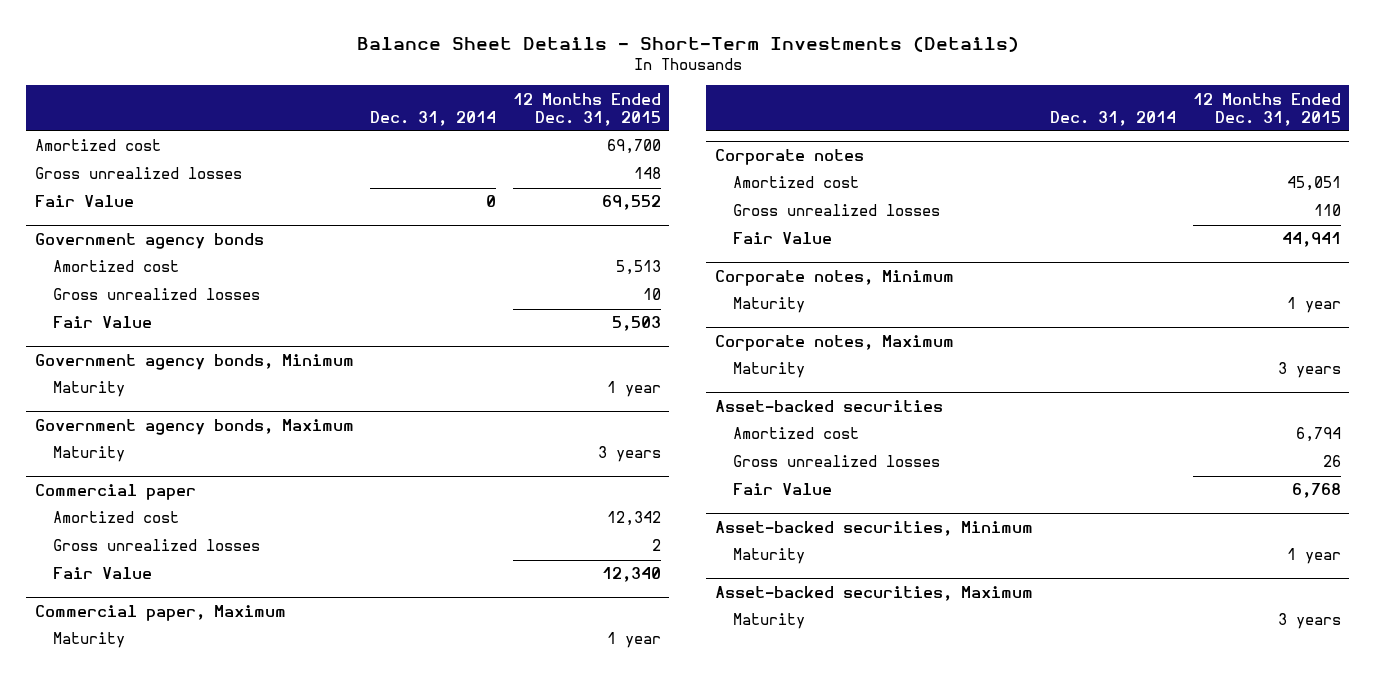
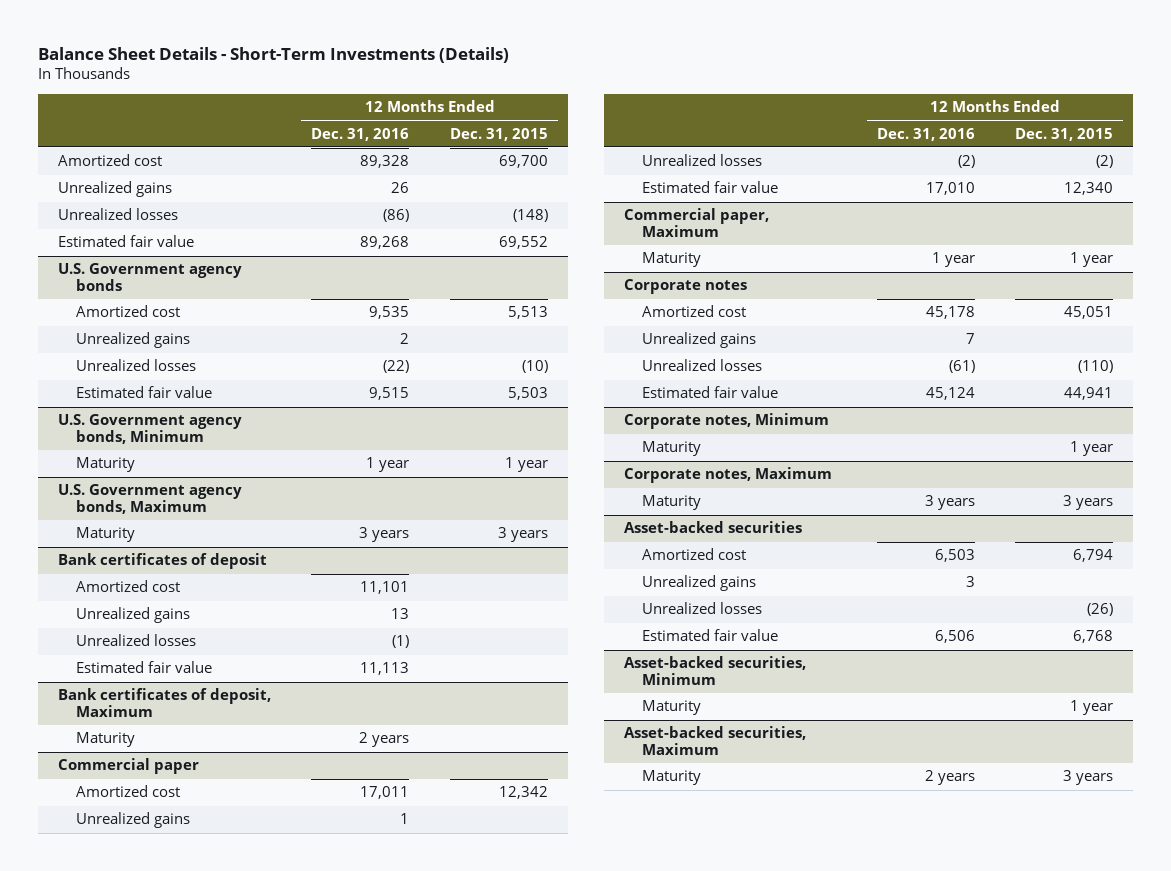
- | Dec. 31, 2014 | 12 Months Ended Dec. 31, 2015
+ | 12 Months Ended Dec. 31, 2016 | 12 Months Ended Dec. 31, 2015
- Gross unrealized losses | | 148
- Fair Value | 0 | 69,552
- Government agency bonds
+ Unrealized gains | 26 |
+ Unrealized losses | (86) | (148)
+ Estimated fair value | 89,268 | 69,552
+ U.S. Government agency bonds
- Gross unrealized losses | | 10
- Fair Value | | 5,503
- Government agency bonds, Minimum
+ Unrealized gains | 2 |
+ Unrealized losses | (22) | (10)
+ Estimated fair value | 9,515 | 5,503
+ U.S. Government agency bonds, Minimum
- Government agency bonds, Maximum
+ U.S. Government agency bonds, Maximum
+ Bank certificates of deposit
+ Amortized cost | 11,101 |
+ Unrealized gains | 13 |
+ Unrealized losses | (1) |
+ Estimated fair value | 11,113 |
+ Bank certificates of deposit, Maximum
+ Maturity | 2 years |
@ Commercial paper
- Gross unrealized losses | | 2
- Fair Value | | 12,340
+ Unrealized gains | 1 |
+ Unrealized losses | (2) | (2)
+ Estimated fair value | 17,010 | 12,340
@ Corporate notes
- Gross unrealized losses | | 110
- Fair Value | | 44,941
+ Unrealized gains | 7 |
+ Unrealized losses | (61) | (110)
+ Estimated fair value | 45,124 | 44,941
@ Asset-backed securities
- Gross unrealized losses | | 26
- Fair Value | | 6,768
+ Unrealized gains | 3 |
+ Unrealized losses | | (26)
+ Estimated fair value | 6,506 | 6,768

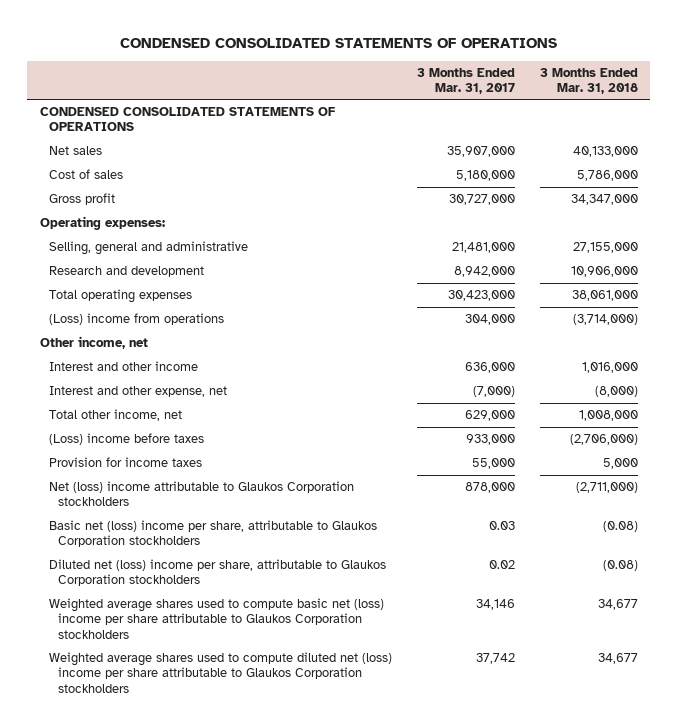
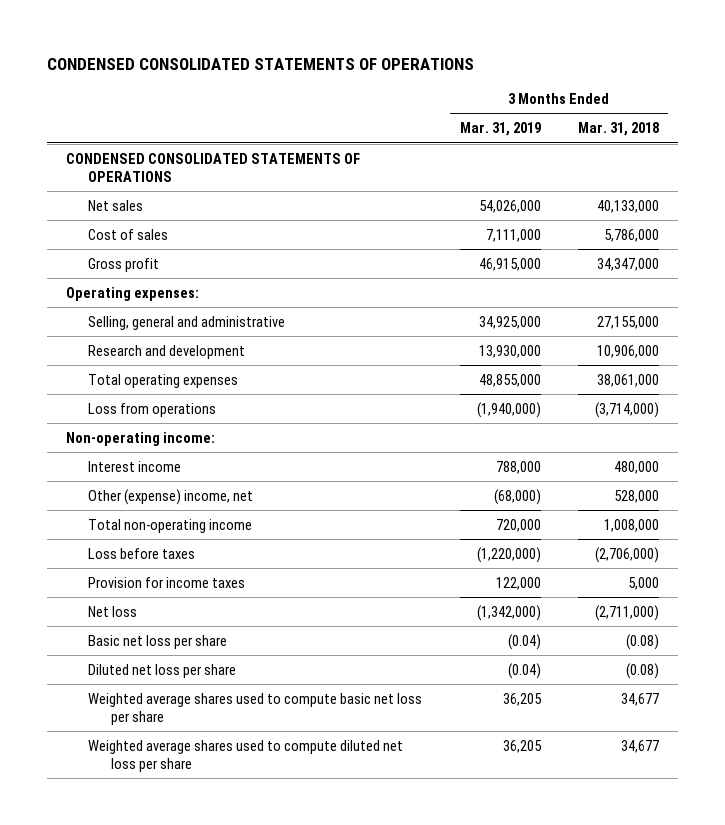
- | 3 Months Ended Mar. 31, 2017 | 3 Months Ended Mar. 31, 2018
+ | 3 Months Ended Mar. 31, 2019 | 3 Months Ended Mar. 31, 2018
- (Loss) income from operations | 304,000 | (3,714,000)
- Other income, net
- Interest and other income | 636,000 | 1,016,000
- Interest and other expense, net | (7,000) | (8,000)
- Total other income, net | 629,000 | 1,008,000
- (Loss) income before taxes | 933,000 | (2,706,000)
+ Loss from operations | (1,940,000) | (3,714,000)
+ Non-operating income:
+ Interest income | 788,000 | 480,000
+ Other (expense) income, net | (68,000) | 528,000
+ Total non-operating income | 720,000 | 1,008,000
+ Loss before taxes | (1,220,000) | (2,706,000)
- Net (loss) income attributable to Glaukos Corporation stockholders | 878,000 | (2,711,000)
- Basic net (loss) income per share, attributable to Glaukos Corporation stockholders | 0.03 | (0.08)
- Diluted net (loss) income per share, attributable to Glaukos Corporation stockholders | 0.02 | (0.08)
- Weighted average shares used to compute basic net (loss) income per share attributable to Glaukos Corporation stockholders | 34,146 | 34,677
- Weighted average shares used to compute diluted net (loss) income per share attributable to Glaukos Corporation stockholders | 37,742 | 34,677
+ Net loss | (1,342,000) | (2,711,000)
+ Basic net loss per share | (0.04) | (0.08)
+ Diluted net loss per share | (0.04) | (0.08)
+ Weighted average shares used to compute basic net loss per share | 36,205 | 34,677
+ Weighted average shares used to compute diluted net loss per share | 36,205 | 34,677

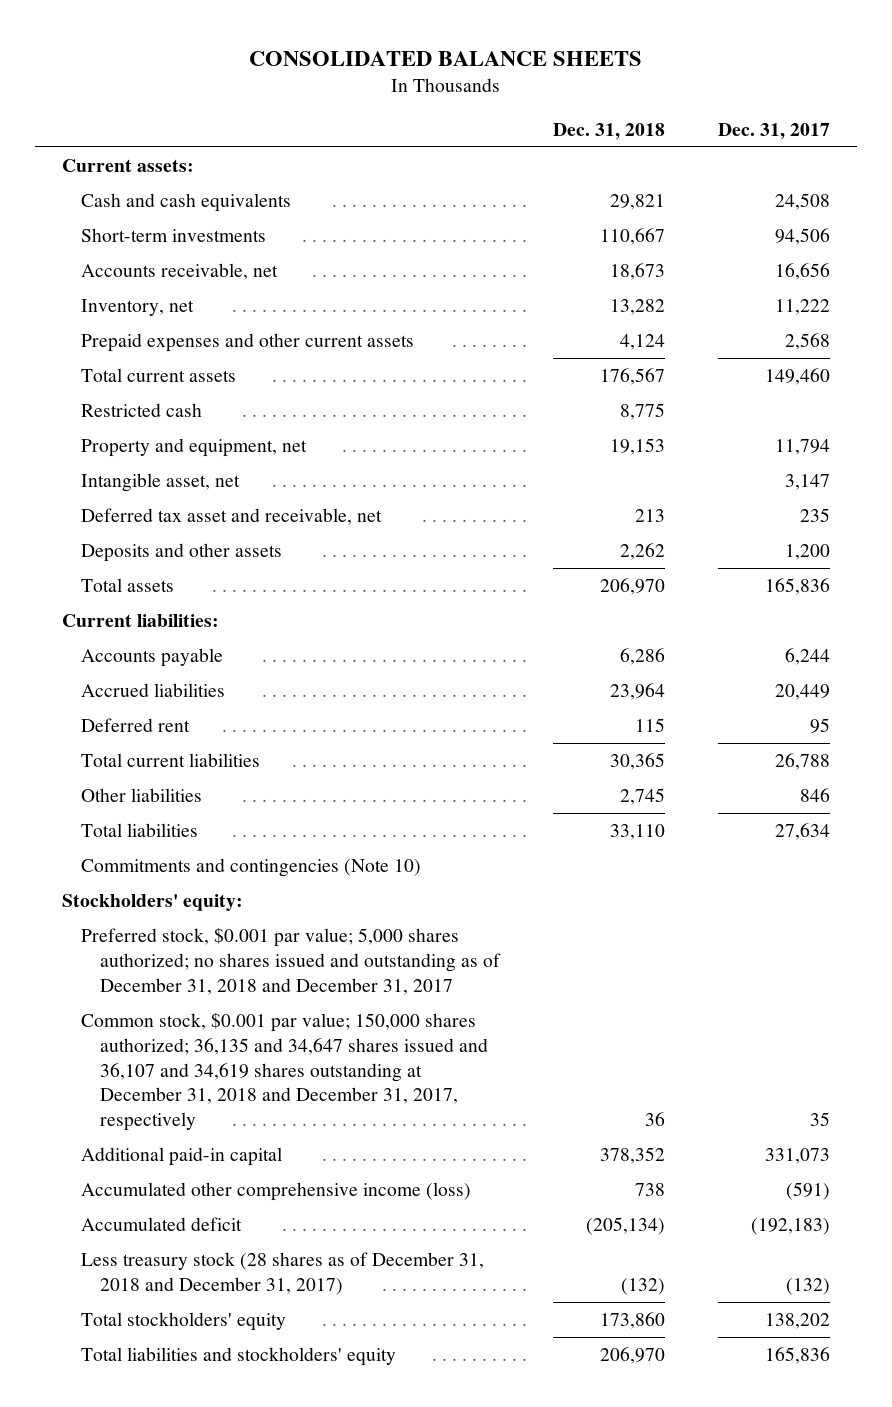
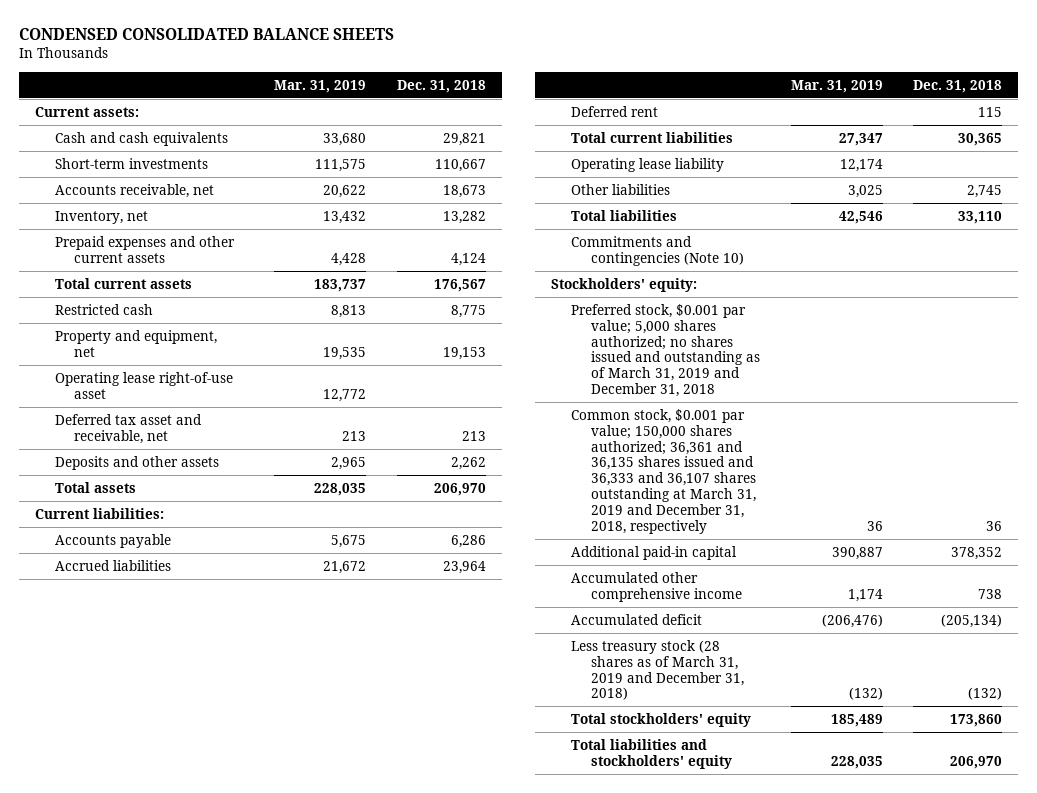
- CONSOLIDATED BALANCE SHEETS
+ CONDENSED CONSOLIDATED BALANCE SHEETS
- | Dec. 31, 2018 | Dec. 31, 2017
+ | Mar. 31, 2019 | Dec. 31, 2018
- Intangible asset, net | | 3,147
+ Operating lease right-of-use asset | 12,772 |
+ Operating lease liability | 12,174 |
- Preferred stock, $0.001 par value; 5,000 shares authorized; no shares issued and outstanding as of December 31, 2018 and December 31, 2017
- Common stock, $0.001 par value; 150,000 shares authorized; 36,135 and 34,647 shares issued and 36,107 and 34,619 shares outstanding at December 31, 2018 and December 31, 2017, respectively | 36 | 35
+ Preferred stock, $0.001 par value; 5,000 shares authorized; no shares issued and outstanding as of March 31, 2019 and December 31, 2018
+ Common stock, $0.001 par value; 150,000 shares authorized; 36,361 and 36,135 shares issued and 36,333 and 36,107 shares outstanding at March 31, 2019 and December 31, 2018, respectively | 36 | 36
- Accumulated other comprehensive income (loss) | 738 | (591)
+ Accumulated other comprehensive income | 1,174 | 738
- Less treasury stock (28 shares as of December 31, 2018 and December 31, 2017) | (132) | (132)
+ Less treasury stock (28 shares as of March 31, 2019 and December 31, 2018) | (132) | (132)

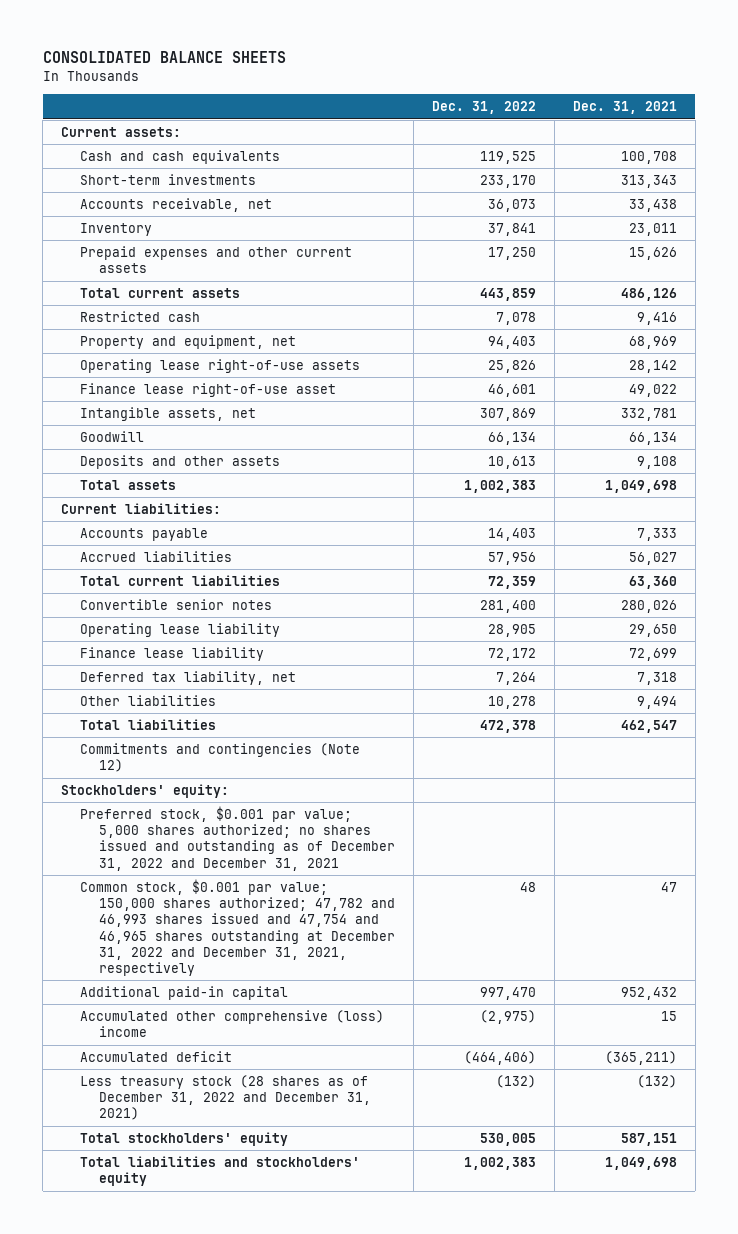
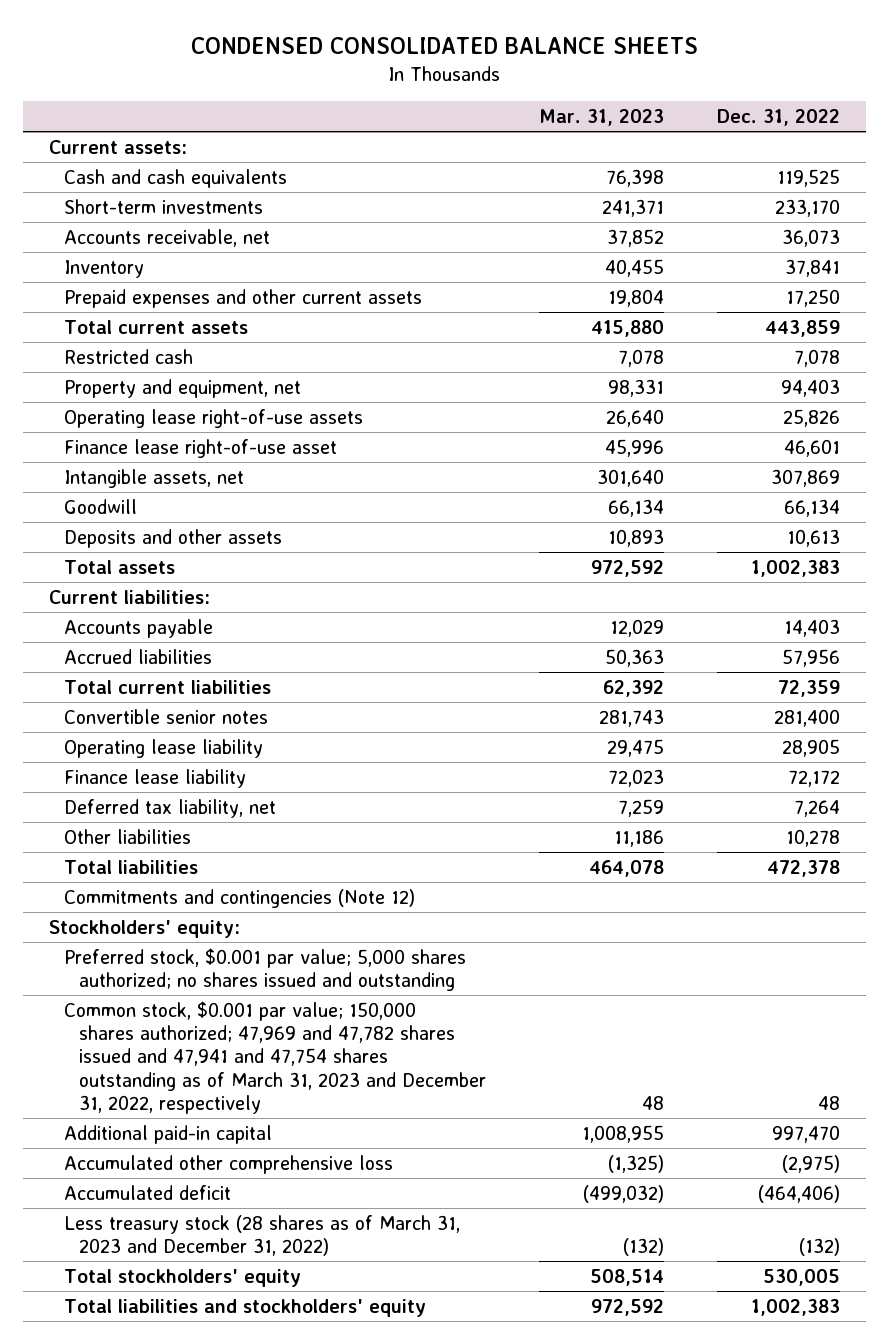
- CONSOLIDATED BALANCE SHEETS
+ CONDENSED CONSOLIDATED BALANCE SHEETS
- | Dec. 31, 2022 | Dec. 31, 2021
+ | Mar. 31, 2023 | Dec. 31, 2022
- Preferred stock, $0.001 par value; 5,000 shares authorized; no shares issued and outstanding as of December 31, 2022 and December 31, 2021
- Common stock, $0.001 par value; 150,000 shares authorized; 47,782 and 46,993 shares issued and 47,754 and 46,965 shares outstanding at December 31, 2022 and December 31, 2021, respectively | 48 | 47
+ Preferred stock, $0.001 par value; 5,000 shares authorized; no shares issued and outstanding
+ Common stock, $0.001 par value; 150,000 shares authorized; 47,969 and 47,782 shares issued and 47,941 and 47,754 shares outstanding as of March 31, 2023 and December 31, 2022, respectively | 48 | 48
- Accumulated other comprehensive (loss) income | (2,975) | 15
+ Accumulated other comprehensive loss | (1,325) | (2,975)
- Less treasury stock (28 shares as of December 31, 2022 and December 31, 2021) | (132) | (132)
+ Less treasury stock (28 shares as of March 31, 2023 and December 31, 2022) | (132) | (132)

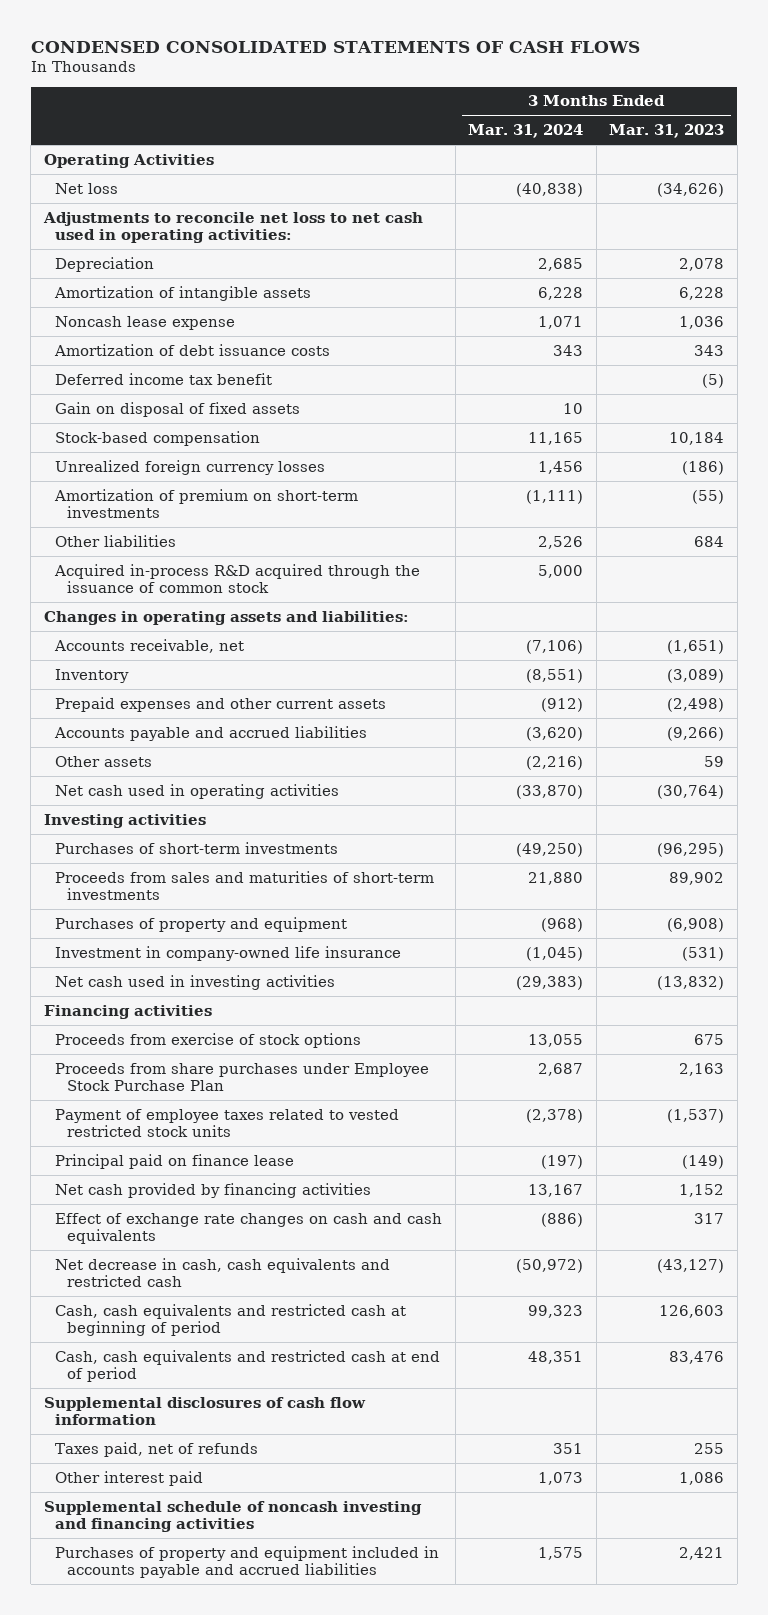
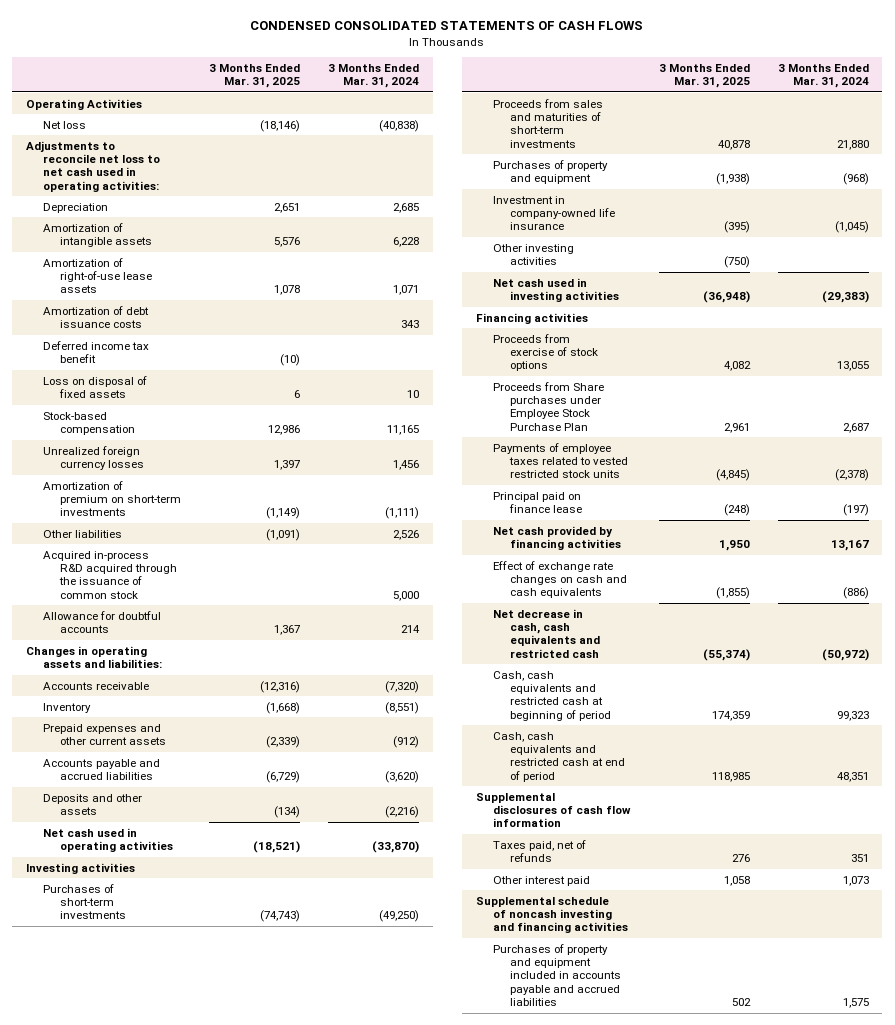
- | 3 Months Ended Mar. 31, 2024 | 3 Months Ended Mar. 31, 2023
+ | 3 Months Ended Mar. 31, 2025 | 3 Months Ended Mar. 31, 2024
- Noncash lease expense | 1,071 | 1,036
+ Amortization of right-of-use lease assets | 1,078 | 1,071
- Gain on disposal of fixed assets | 10 |
+ Loss on disposal of fixed assets | 6 | 10
+ Allowance for doubtful accounts | 1,367 | 214
- Accounts receivable, net | (7,106) | (1,651)
+ Accounts receivable | (12,316) | (7,320)
- Other assets | (2,216) | 59
+ Deposits and other assets | (134) | (2,216)
+ Other investing activities | (750) |
- Proceeds from share purchases under Employee Stock Purchase Plan | 2,687 | 2,163
- Payment of employee taxes related to vested restricted stock units | (2,378) | (1,537)
+ Proceeds from Share purchases under Employee Stock Purchase Plan | 2,961 | 2,687
+ Payments of employee taxes related to vested restricted stock units | (4,845) | (2,378)

